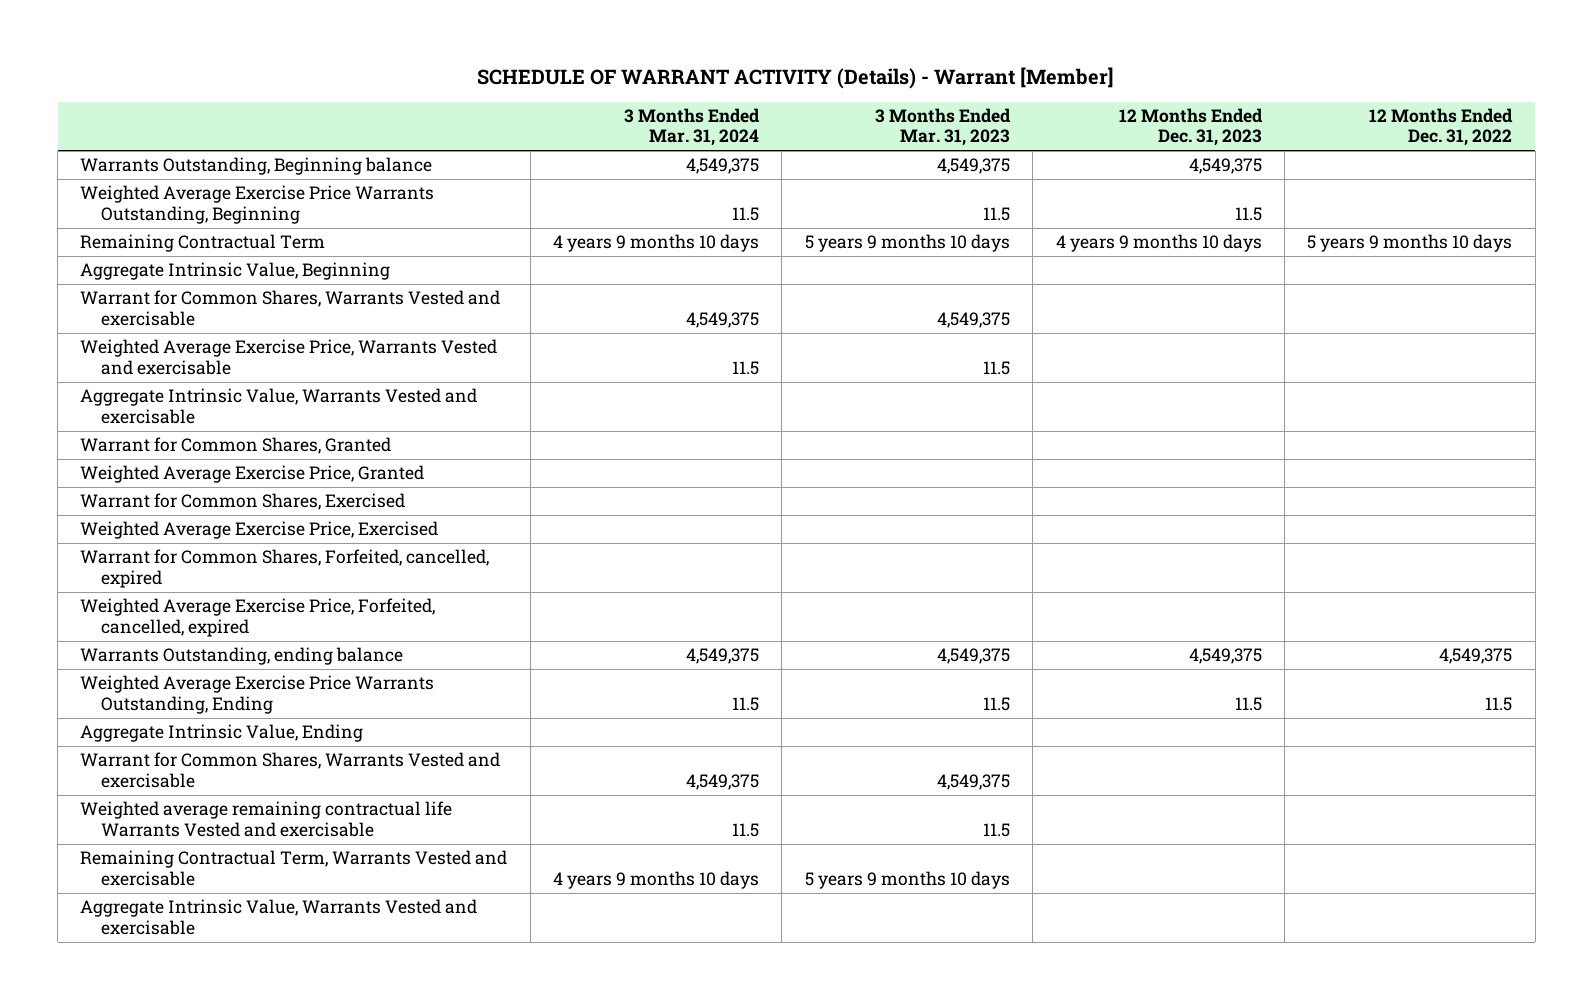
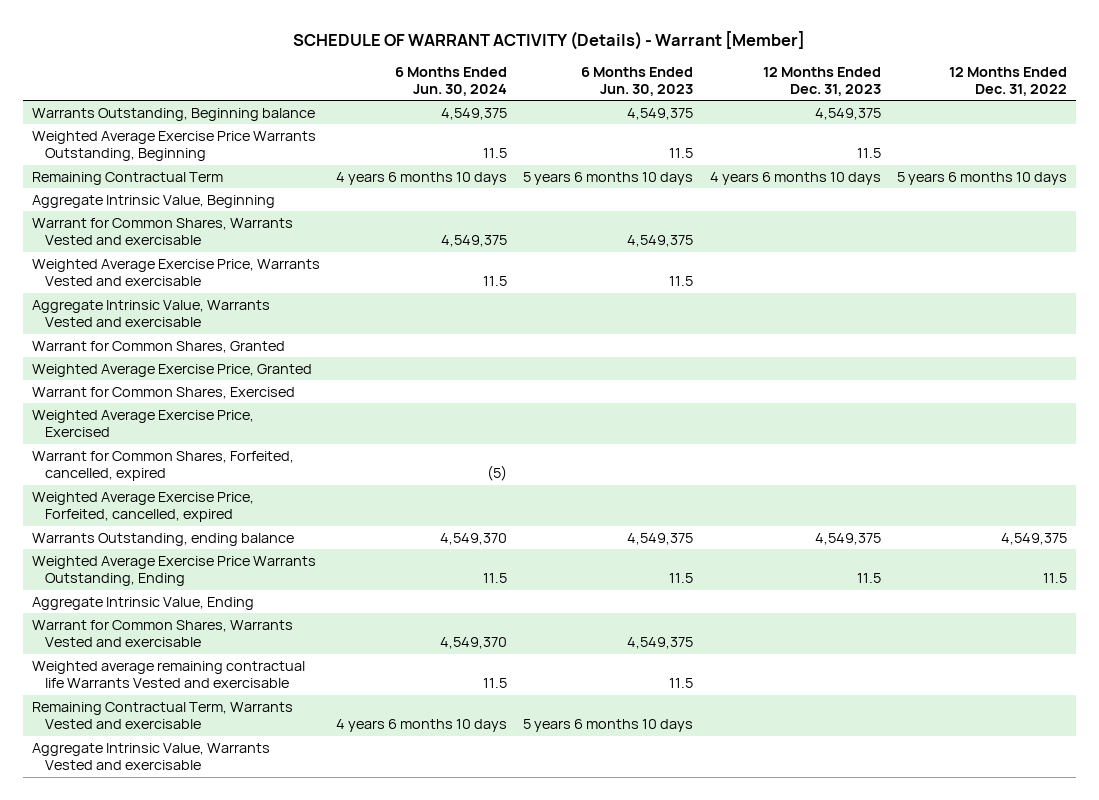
- | 3 Months Ended Mar. 31, 2024 | 3 Months Ended Mar. 31, 2023 | 12 Months Ended Dec. 31, 2023 | 12 Months Ended Dec. 31, 2022
+ | 6 Months Ended Jun. 30, 2024 | 6 Months Ended Jun. 30, 2023 | 12 Months Ended Dec. 31, 2023 | 12 Months Ended Dec. 31, 2022
- Remaining Contractual Term | 4 years 9 months 10 days | 5 years 9 months 10 days | 4 years 9 months 10 days | 5 years 9 months 10 days
+ Remaining Contractual Term | 4 years 6 months 10 days | 5 years 6 months 10 days | 4 years 6 months 10 days | 5 years 6 months 10 days

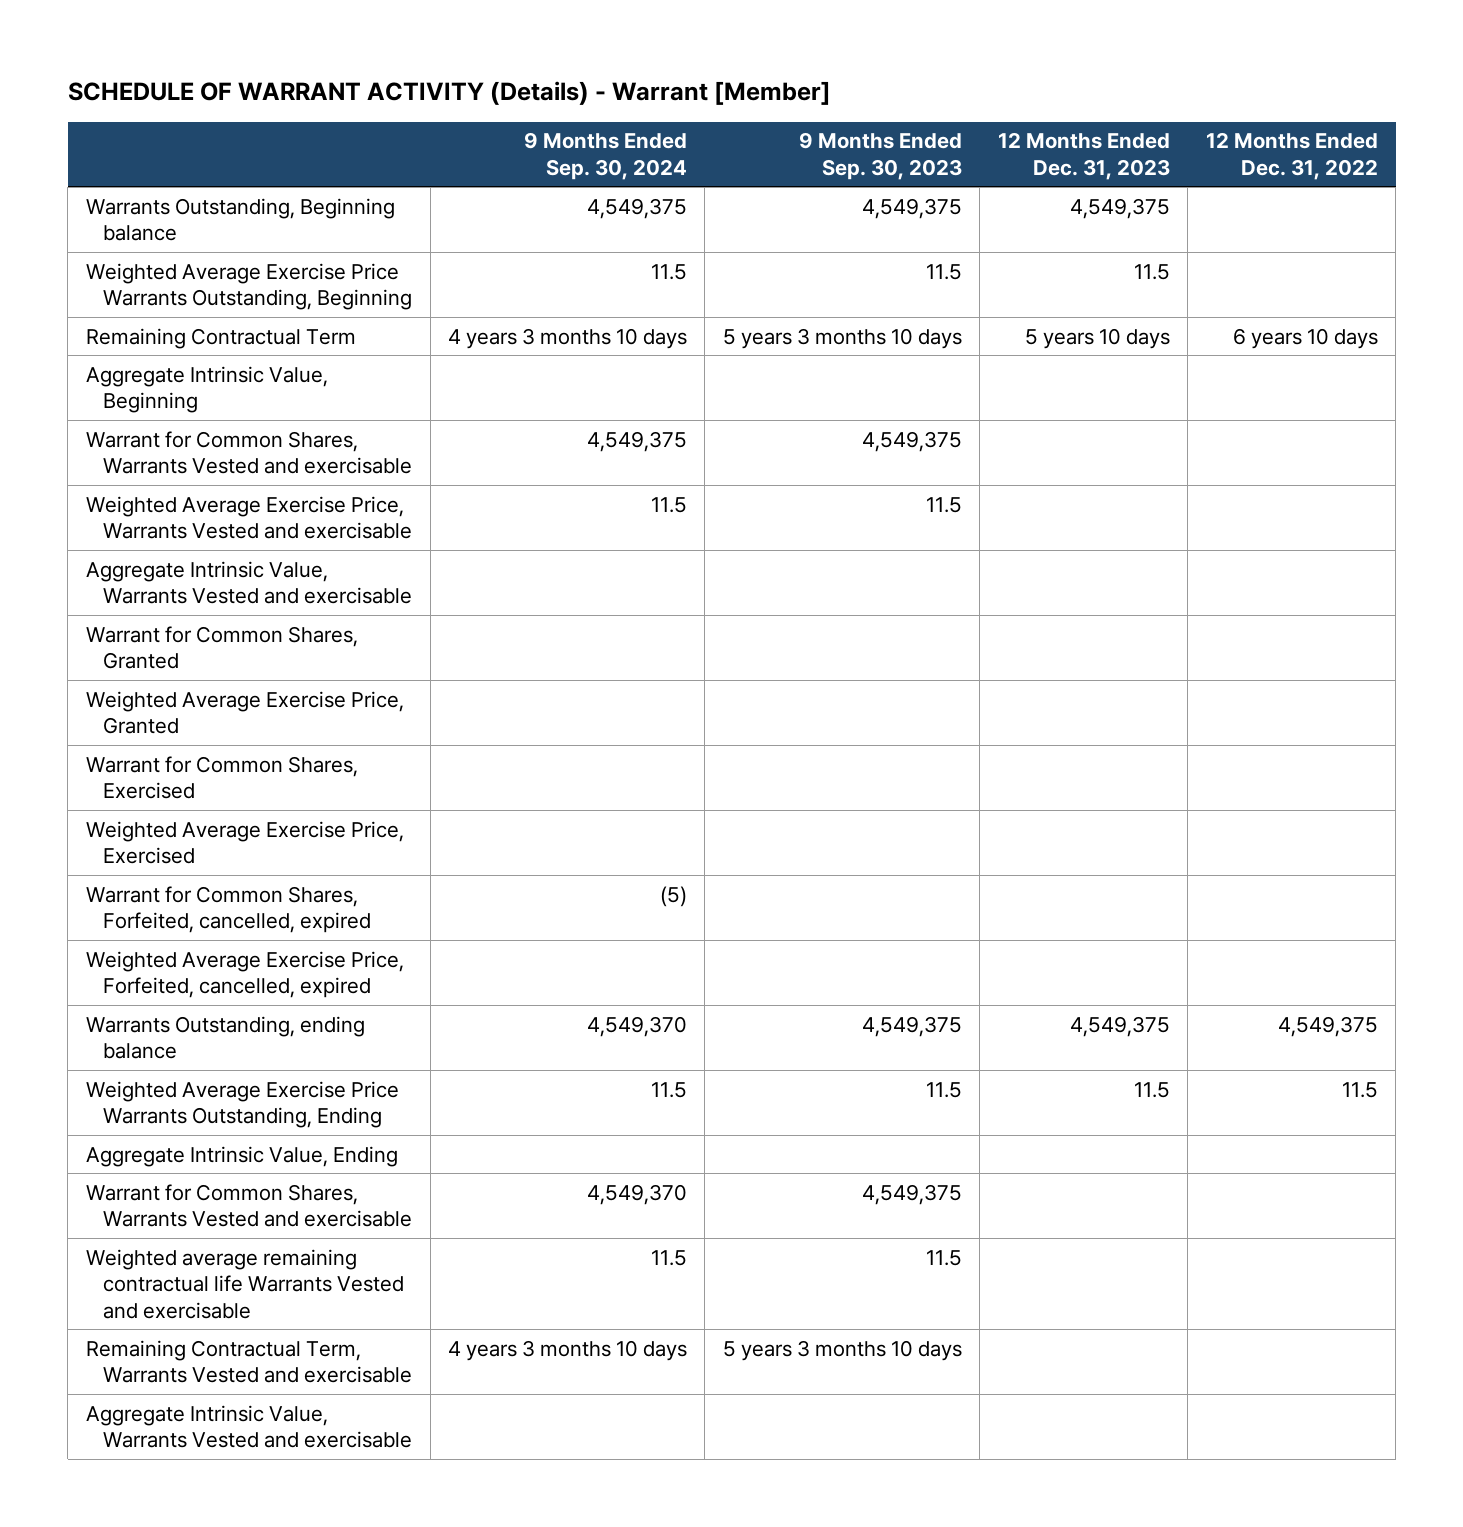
- | 6 Months Ended Jun. 30, 2024 | 6 Months Ended Jun. 30, 2023 | 12 Months Ended Dec. 31, 2023 | 12 Months Ended Dec. 31, 2022
+ | 9 Months Ended Sep. 30, 2024 | 9 Months Ended Sep. 30, 2023 | 12 Months Ended Dec. 31, 2023 | 12 Months Ended Dec. 31, 2022
- Remaining Contractual Term | 4 years 6 months 10 days | 5 years 6 months 10 days | 4 years 6 months 10 days | 5 years 6 months 10 days
+ Remaining Contractual Term | 4 years 3 months 10 days | 5 years 3 months 10 days | 5 years 10 days | 6 years 10 days

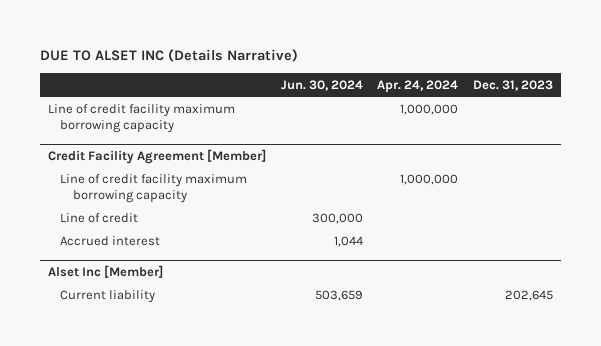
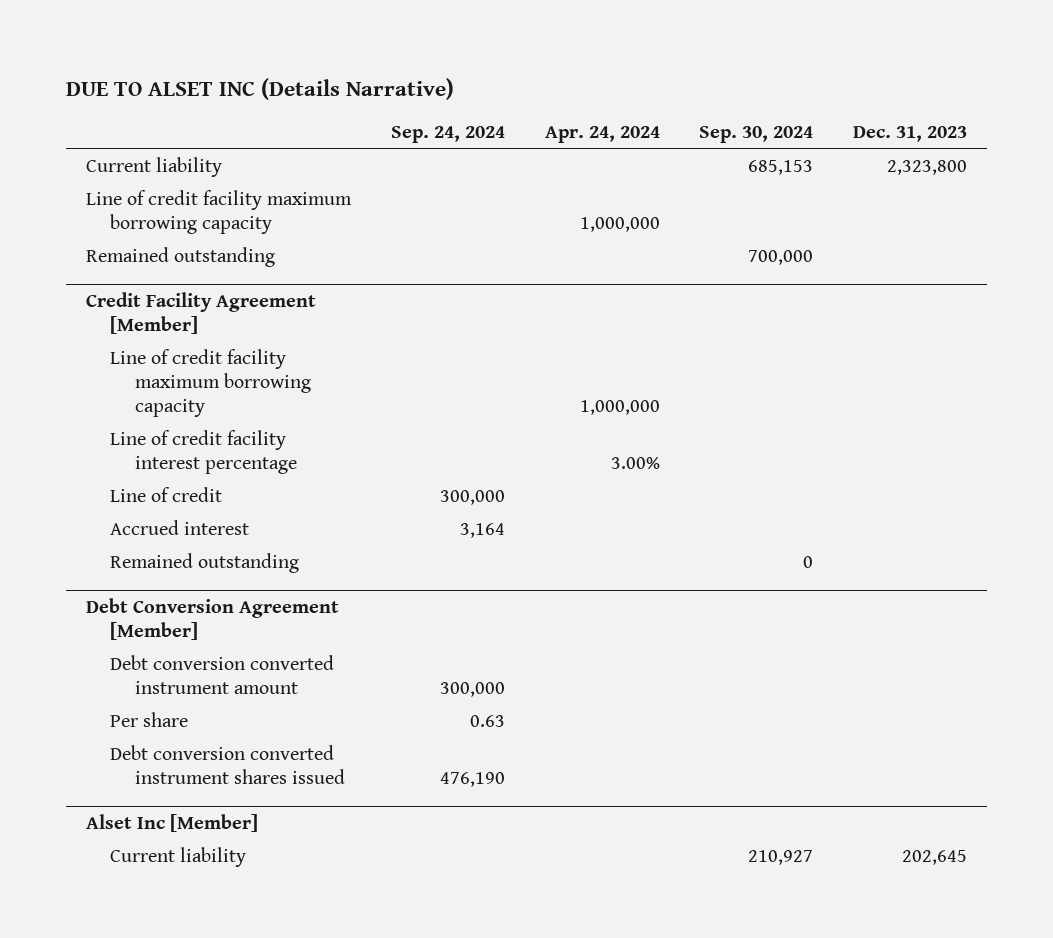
- | Jun. 30, 2024 | Apr. 24, 2024 | Dec. 31, 2023
+ | Sep. 24, 2024 | Apr. 24, 2024 | Sep. 30, 2024 | Dec. 31, 2023
+ Current liability | | | 685,153 | 2,323,800
+ Remained outstanding | | | 700,000 |
@ Credit Facility Agreement [Member]
+ Line of credit facility interest percentage | | 3.00% | |
+ Remained outstanding | | | 0 |
+ Debt Conversion Agreement [Member]
+ Debt conversion converted instrument amount | 300,000 | | |
+ Per share | 0.63 | | |
+ Debt conversion converted instrument shares issued | 476,190 | | |

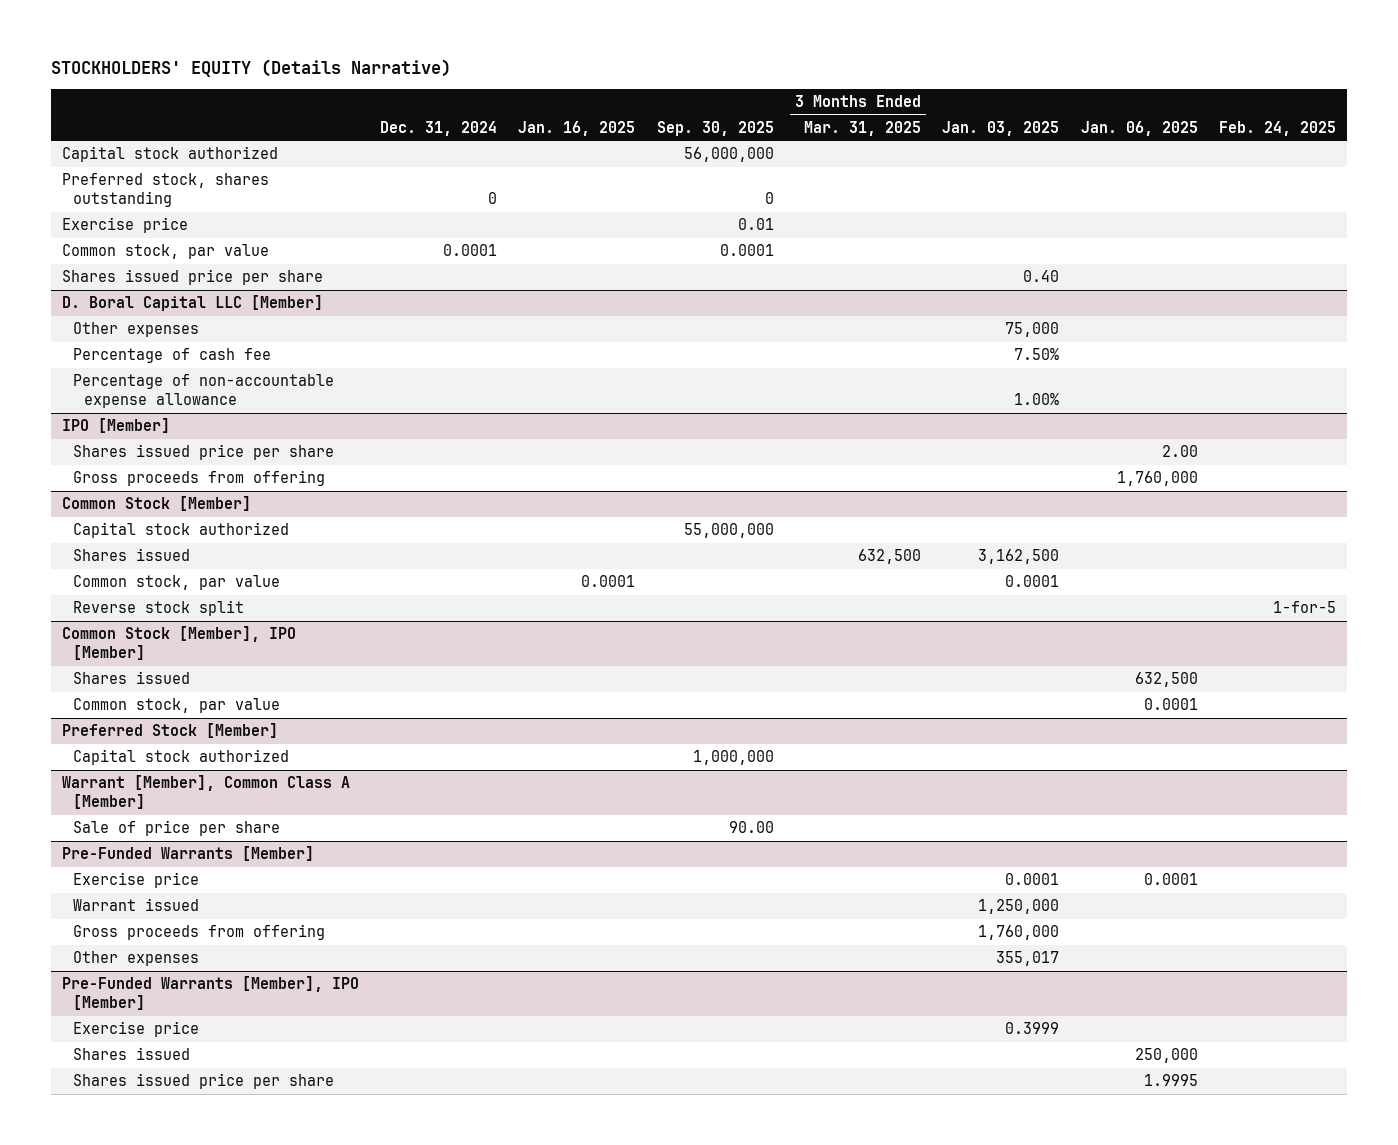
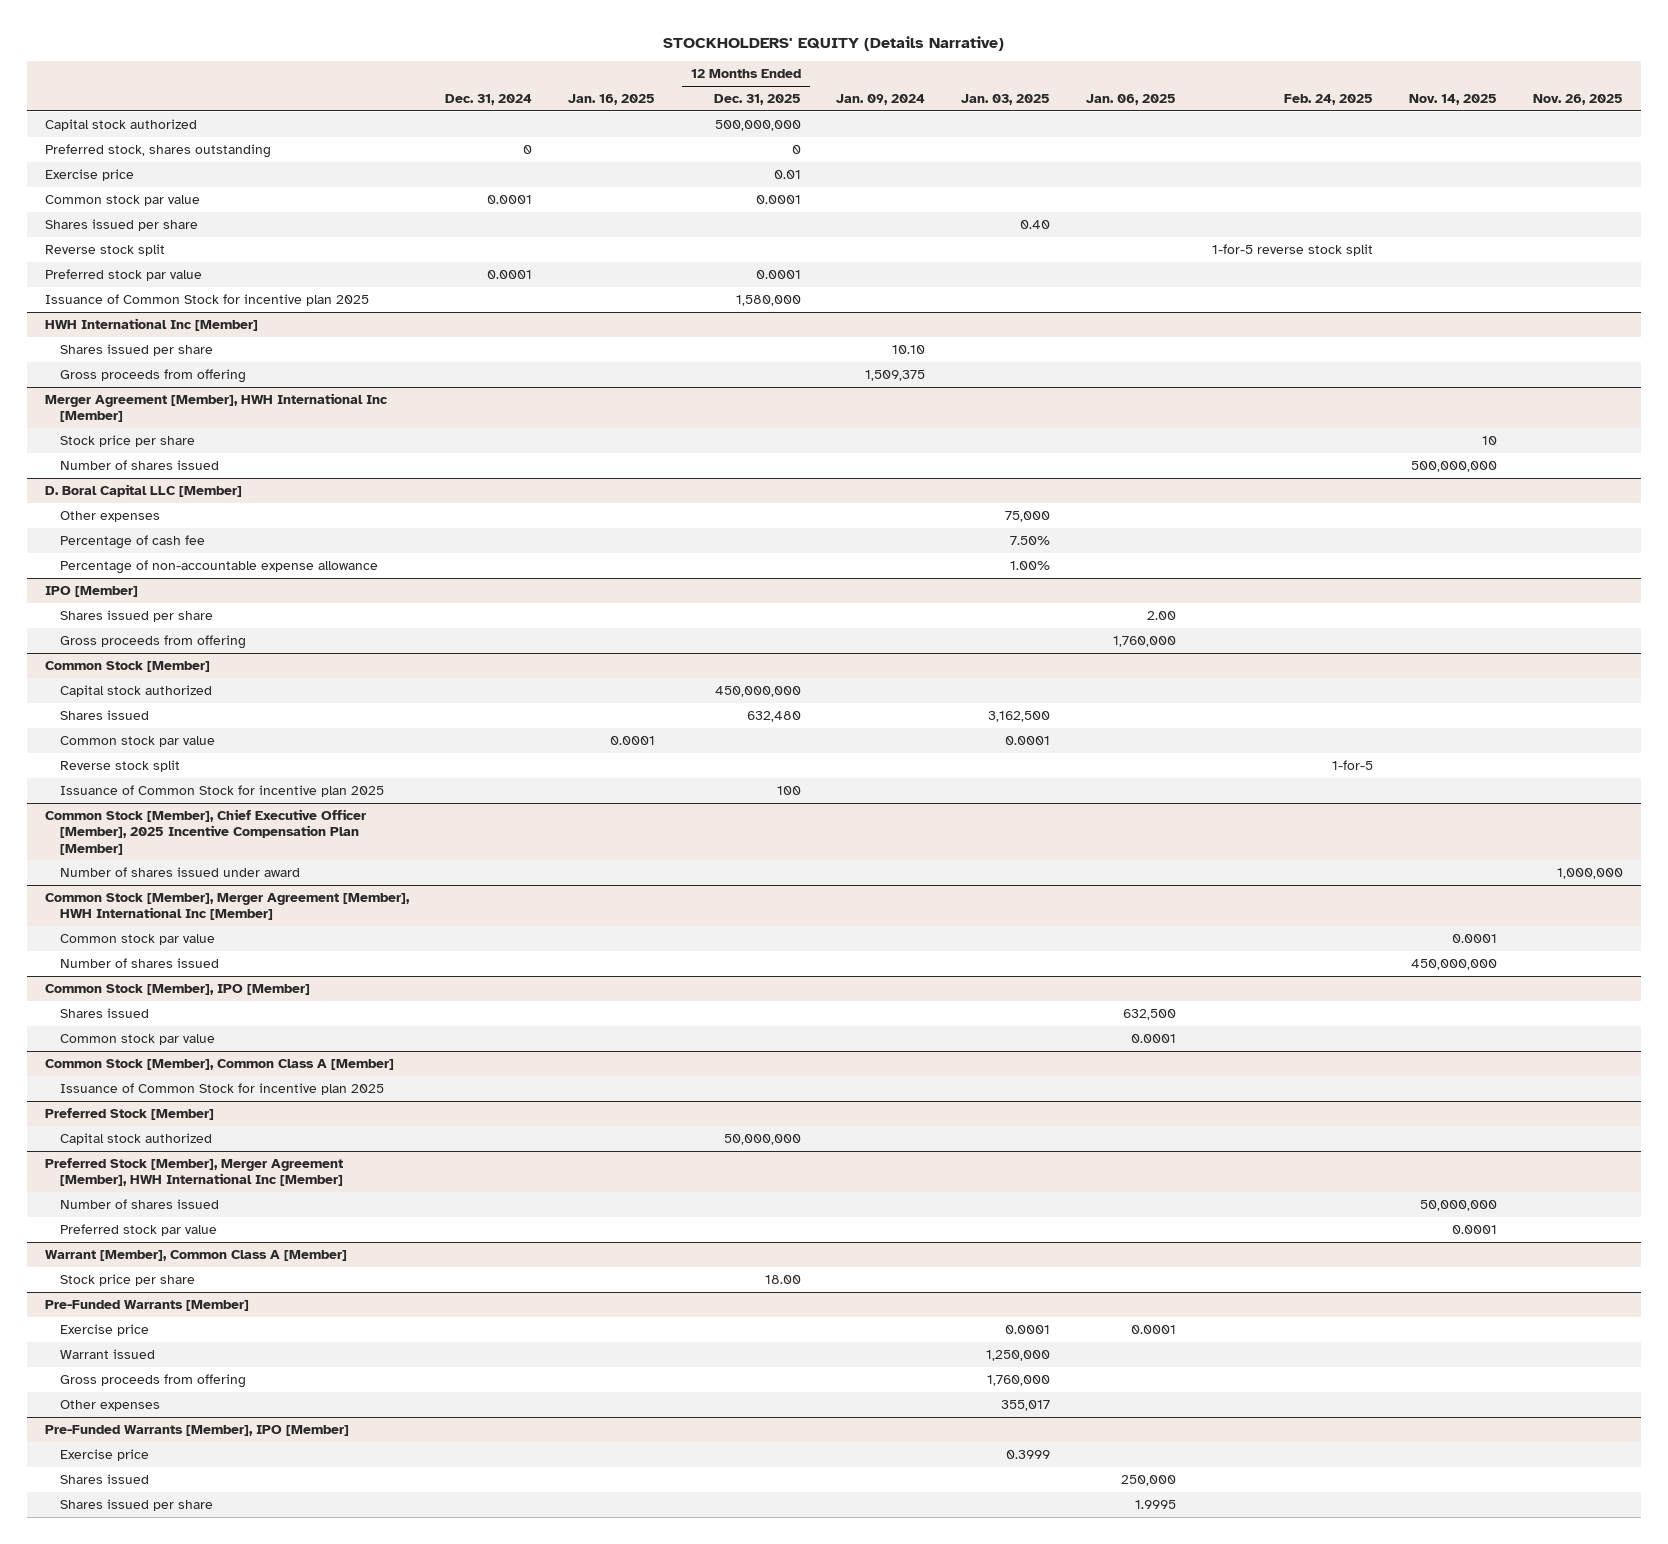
- | Dec. 31, 2024 | Jan. 16, 2025 | Sep. 30, 2025 | 3 Months Ended Mar. 31, 2025 | Jan. 03, 2025 | Jan. 06, 2025 | Feb. 24, 2025
+ | Dec. 31, 2024 | Jan. 16, 2025 | 12 Months Ended Dec. 31, 2025 | Jan. 09, 2024 | Jan. 03, 2025 | Jan. 06, 2025 | Feb. 24, 2025 | Nov. 14, 2025 | Nov. 26, 2025
- Common stock, par value | 0.0001 | | 0.0001 | | | |
- Shares issued price per share | | | | | 0.40 | |
+ Common stock par value | 0.0001 | | 0.0001 | | | | | |
+ Shares issued per share | | | | | 0.40 | | | |
+ Reverse stock split | | | | | | | 1-for-5 reverse stock split | |
+ Preferred stock par value | 0.0001 | | 0.0001 | | | | | |
+ Issuance of Common Stock for incentive plan 2025 | | | 1,580,000 | | | | | |
+ HWH International Inc [Member]
+ Shares issued per share | | | | 10.10 | | | | |
+ Gross proceeds from offering | | | | 1,509,375 | | | | |
+ Merger Agreement [Member], HWH International Inc [Member]
+ Stock price per share | | | | | | | | 10 |
+ Number of shares issued | | | | | | | | 500,000,000 |
@ IPO [Member]
- Shares issued price per share | | | | | | 2.00 |
+ Shares issued per share | | | | | | 2.00 | | |
@ Common Stock [Member]
- Common stock, par value | | 0.0001 | | | 0.0001 | |
+ Common stock par value | | 0.0001 | | | 0.0001 | | | |
+ Issuance of Common Stock for incentive plan 2025 | | | 100 | | | | | |
+ Common Stock [Member], Chief Executive Officer [Member], 2025 Incentive Compensation Plan [Member]
+ Number of shares issued under award | | | | | | | | | 1,000,000
+ Common Stock [Member], Merger Agreement [Member], HWH International Inc [Member]
+ Common stock par value | | | | | | | | 0.0001 |
+ Number of shares issued | | | | | | | | 450,000,000 |
@ Common Stock [Member], IPO [Member]
- Common stock, par value | | | | | | 0.0001 |
+ Common stock par value | | | | | | 0.0001 | | |
+ Common Stock [Member], Common Class A [Member]
+ Issuance of Common Stock for incentive plan 2025
+ Preferred Stock [Member], Merger Agreement [Member], HWH International Inc [Member]
+ Number of shares issued | | | | | | | | 50,000,000 |
+ Preferred stock par value | | | | | | | | 0.0001 |
@ Warrant [Member], Common Class A [Member]
- Sale of price per share | | | 90.00 | | | |
+ Stock price per share | | | 18.00 | | | | | |
@ Pre-Funded Warrants [Member], IPO [Member]
- Shares issued price per share | | | | | | 1.9995 |
+ Shares issued per share | | | | | | 1.9995 | | |

